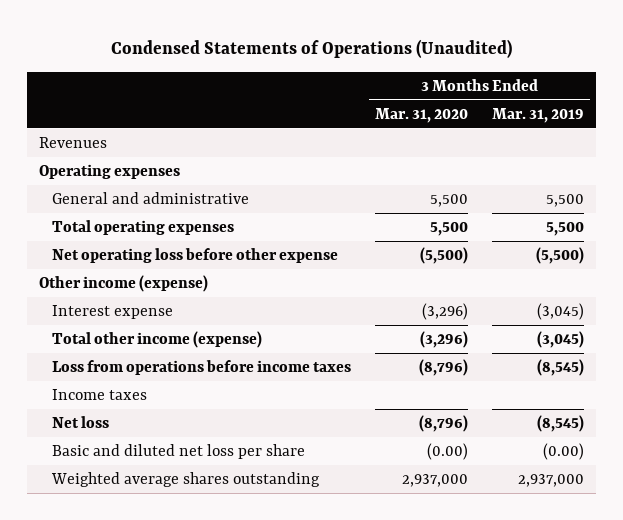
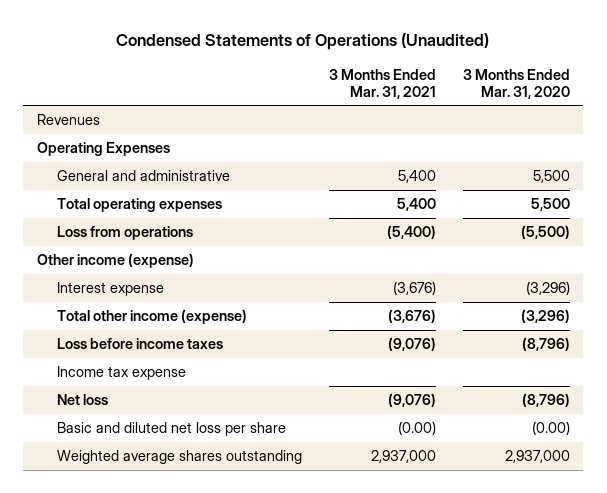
- | 3 Months Ended Mar. 31, 2020 | 3 Months Ended Mar. 31, 2019
+ | 3 Months Ended Mar. 31, 2021 | 3 Months Ended Mar. 31, 2020
- Operating expenses
+ Operating Expenses
- Net operating loss before other expense | (5,500) | (5,500)
+ Loss from operations | (5,400) | (5,500)
- Loss from operations before income taxes | (8,796) | (8,545)
- Income taxes
+ Loss before income taxes | (9,076) | (8,796)
+ Income tax expense

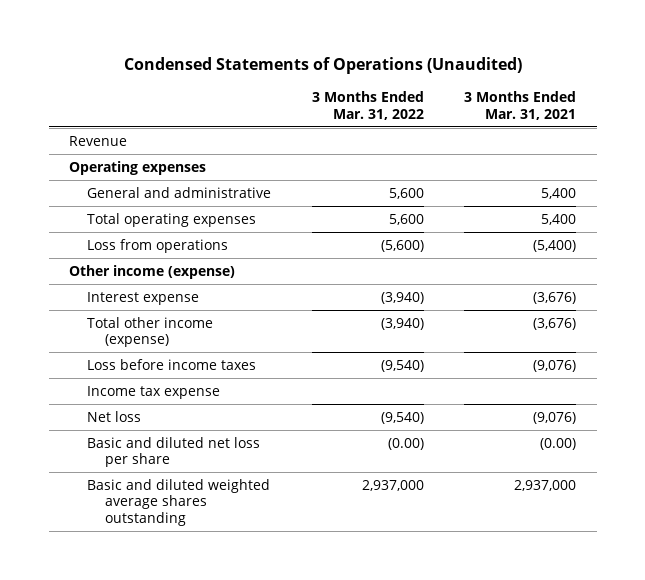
- | 3 Months Ended Mar. 31, 2021 | 3 Months Ended Mar. 31, 2020
+ | 3 Months Ended Mar. 31, 2022 | 3 Months Ended Mar. 31, 2021
- Revenues
- Operating Expenses
+ Revenue
+ Operating expenses
- Weighted average shares outstanding | 2,937,000 | 2,937,000
+ Basic and diluted weighted average shares outstanding | 2,937,000 | 2,937,000

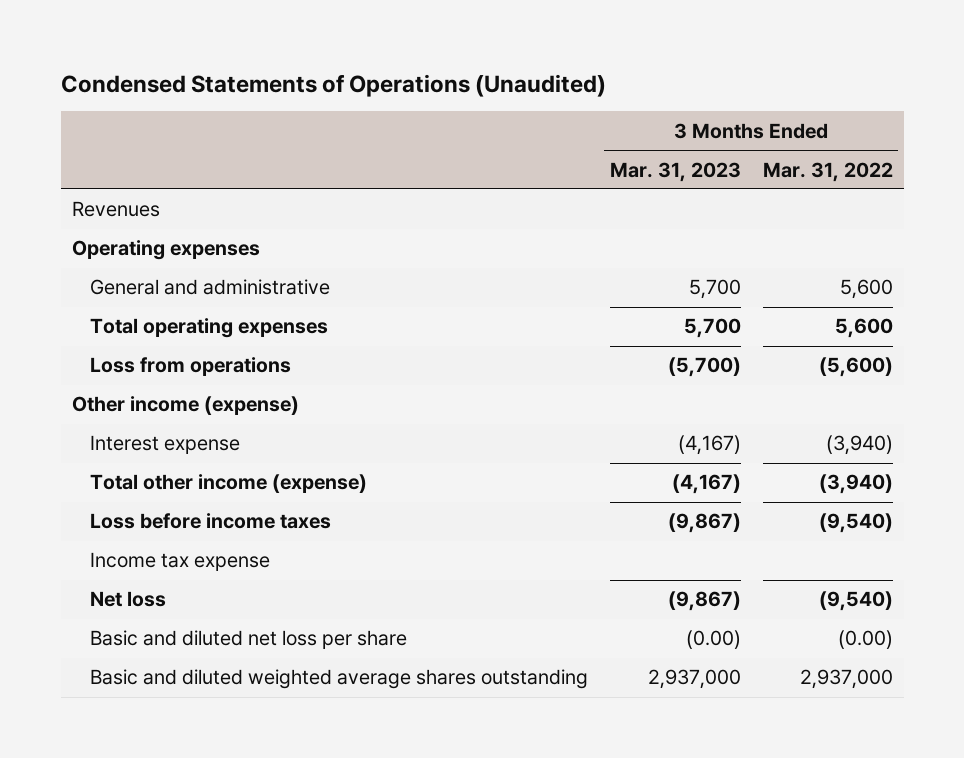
- | 3 Months Ended Mar. 31, 2022 | 3 Months Ended Mar. 31, 2021
+ | 3 Months Ended Mar. 31, 2023 | 3 Months Ended Mar. 31, 2022
- Revenue
+ Revenues

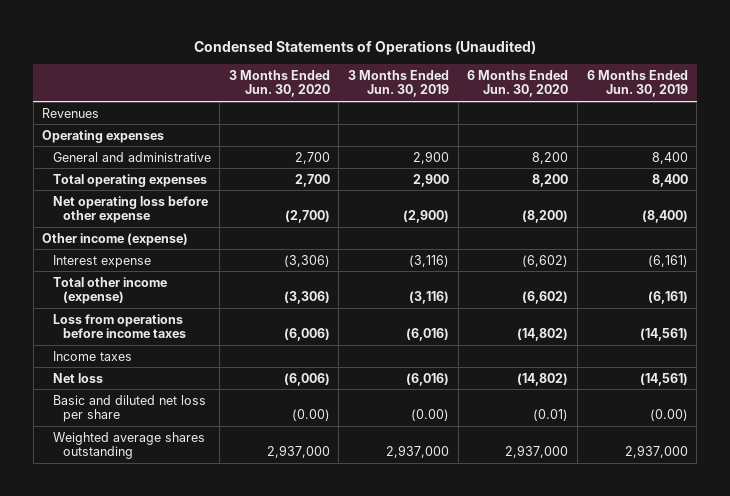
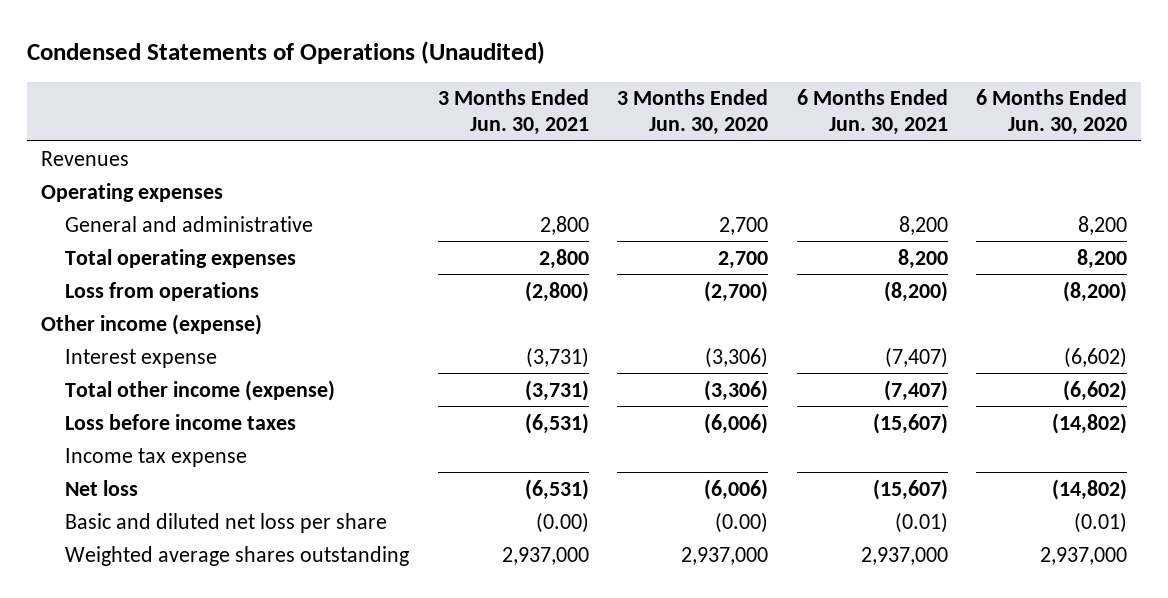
- | 3 Months Ended Jun. 30, 2020 | 3 Months Ended Jun. 30, 2019 | 6 Months Ended Jun. 30, 2020 | 6 Months Ended Jun. 30, 2019
+ | 3 Months Ended Jun. 30, 2021 | 3 Months Ended Jun. 30, 2020 | 6 Months Ended Jun. 30, 2021 | 6 Months Ended Jun. 30, 2020
- Net operating loss before other expense | (2,700) | (2,900) | (8,200) | (8,400)
+ Loss from operations | (2,800) | (2,700) | (8,200) | (8,200)
- Loss from operations before income taxes | (6,006) | (6,016) | (14,802) | (14,561)
- Income taxes
+ Loss before income taxes | (6,531) | (6,006) | (15,607) | (14,802)
+ Income tax expense

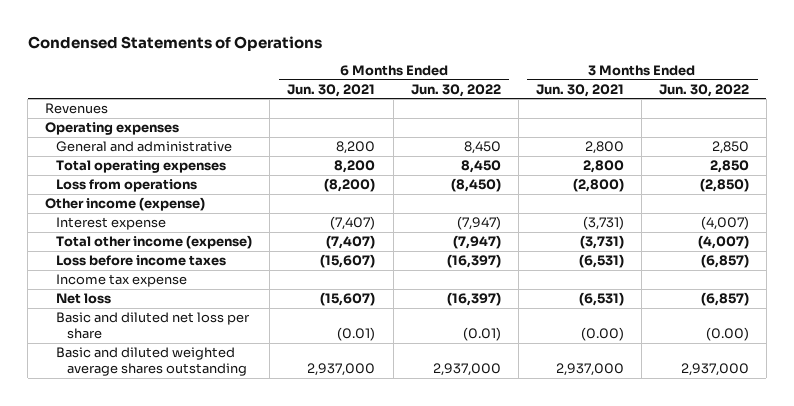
- Condensed Statements of Operations (Unaudited)
+ Condensed Statements of Operations
- | 3 Months Ended Jun. 30, 2021 | 3 Months Ended Jun. 30, 2020 | 6 Months Ended Jun. 30, 2021 | 6 Months Ended Jun. 30, 2020
+ | 6 Months Ended Jun. 30, 2021 | 6 Months Ended Jun. 30, 2022 | 3 Months Ended Jun. 30, 2021 | 3 Months Ended Jun. 30, 2022
- Weighted average shares outstanding | 2,937,000 | 2,937,000 | 2,937,000 | 2,937,000
+ Basic and diluted weighted average shares outstanding | 2,937,000 | 2,937,000 | 2,937,000 | 2,937,000

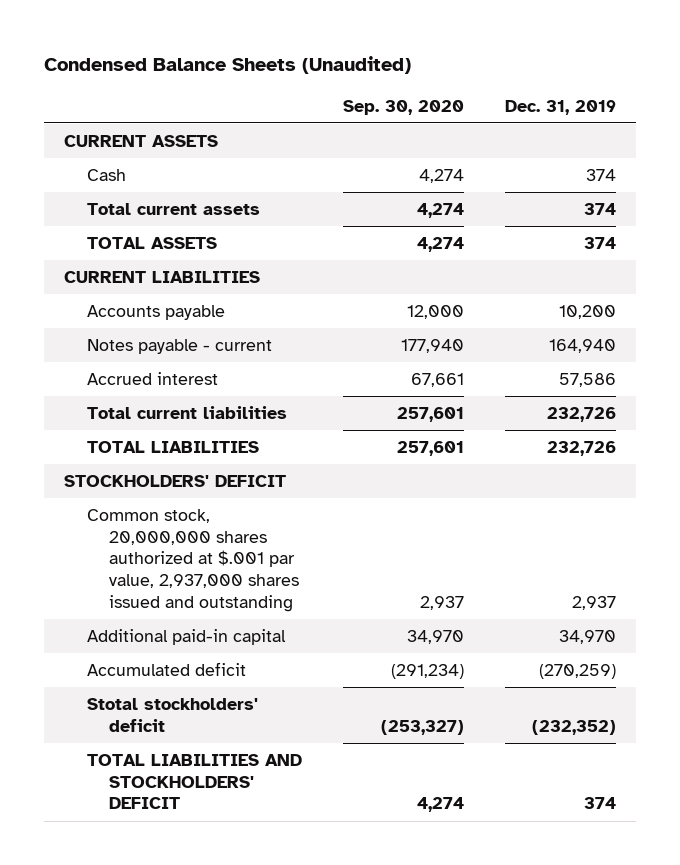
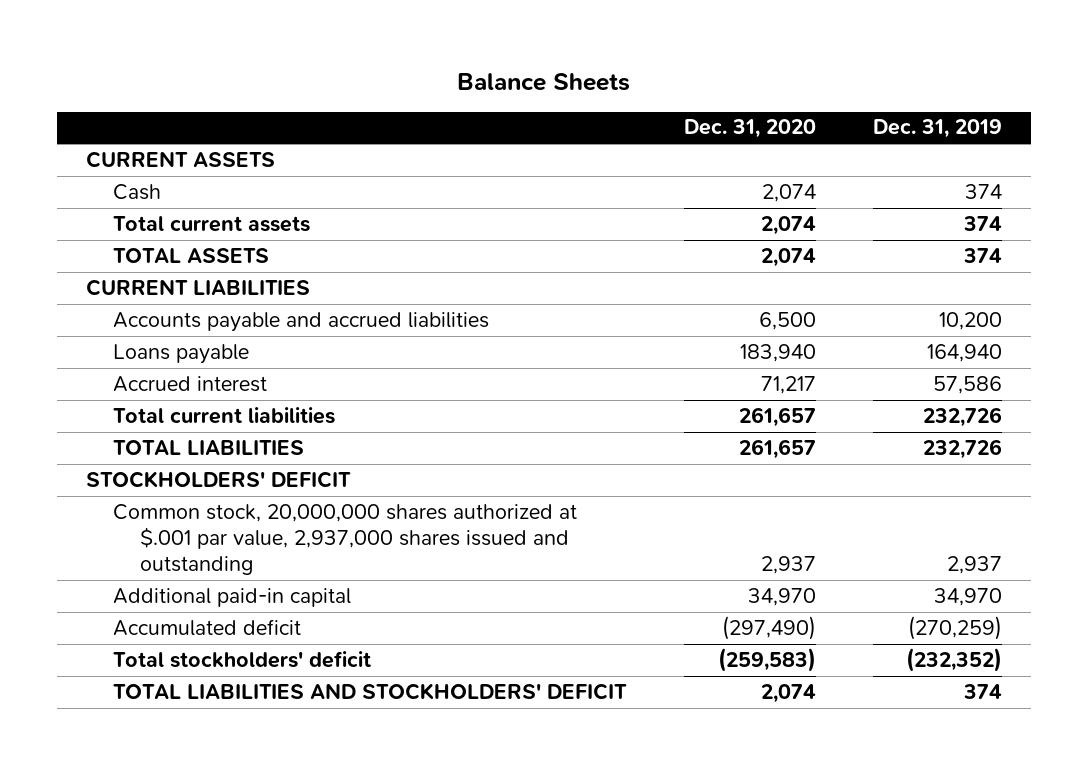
- Condensed Balance Sheets (Unaudited)
+ Balance Sheets
- | Sep. 30, 2020 | Dec. 31, 2019
+ | Dec. 31, 2020 | Dec. 31, 2019
- Accounts payable | 12,000 | 10,200
- Notes payable - current | 177,940 | 164,940
+ Accounts payable and accrued liabilities | 6,500 | 10,200
+ Loans payable | 183,940 | 164,940
- Stotal stockholders' deficit | (253,327) | (232,352)
+ Total stockholders' deficit | (259,583) | (232,352)

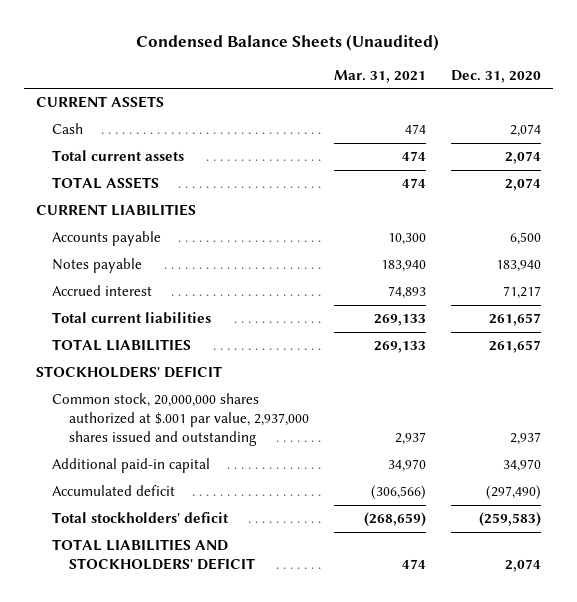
- Balance Sheets
+ Condensed Balance Sheets (Unaudited)
- | Dec. 31, 2020 | Dec. 31, 2019
+ | Mar. 31, 2021 | Dec. 31, 2020
- Accounts payable and accrued liabilities | 6,500 | 10,200
- Loans payable | 183,940 | 164,940
+ Accounts payable | 10,300 | 6,500
+ Notes payable | 183,940 | 183,940

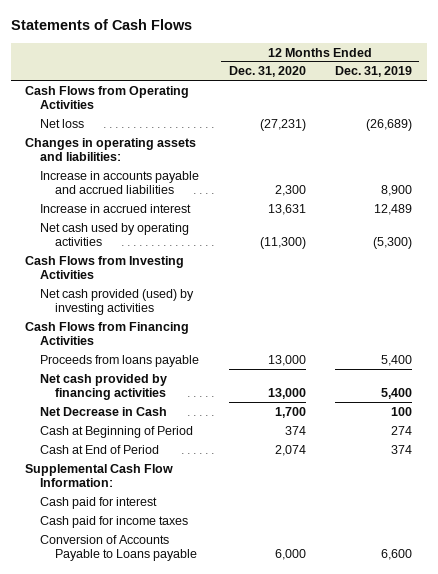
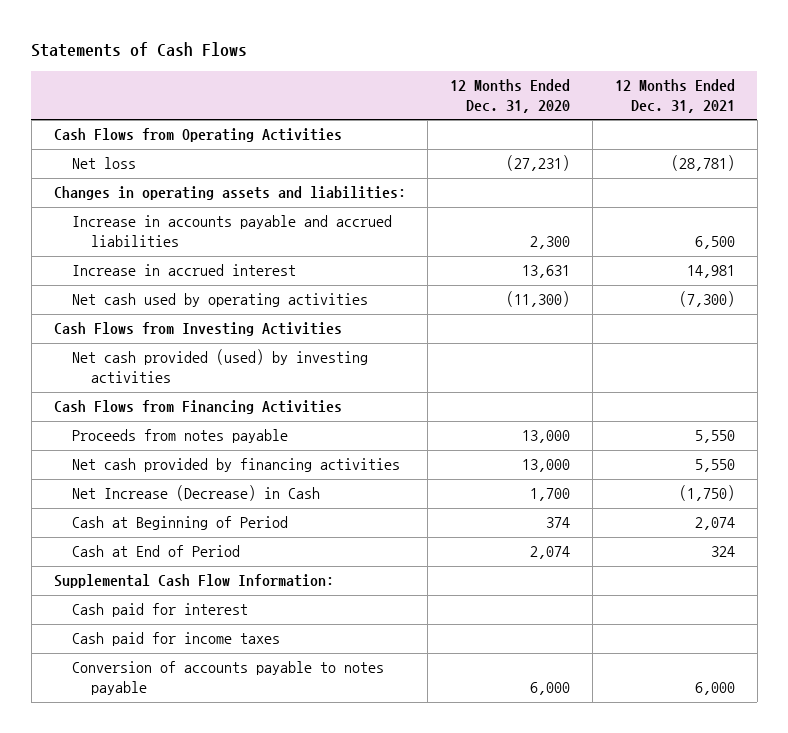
- | 12 Months Ended Dec. 31, 2020 | 12 Months Ended Dec. 31, 2019
+ | 12 Months Ended Dec. 31, 2020 | 12 Months Ended Dec. 31, 2021
- Proceeds from loans payable | 13,000 | 5,400
+ Proceeds from notes payable | 13,000 | 5,550
- Net Decrease in Cash | 1,700 | 100
+ Net Increase (Decrease) in Cash | 1,700 | (1,750)
- Conversion of Accounts Payable to Loans payable | 6,000 | 6,600
+ Conversion of accounts payable to notes payable | 6,000 | 6,000

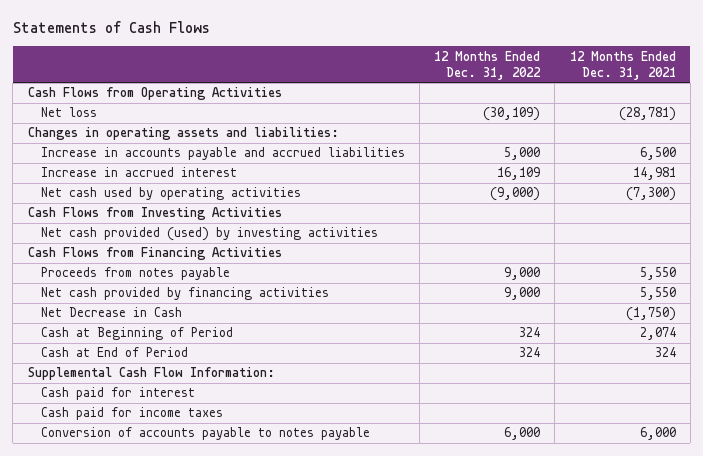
- | 12 Months Ended Dec. 31, 2020 | 12 Months Ended Dec. 31, 2021
+ | 12 Months Ended Dec. 31, 2022 | 12 Months Ended Dec. 31, 2021
- Net Increase (Decrease) in Cash | 1,700 | (1,750)
+ Net Decrease in Cash | | (1,750)

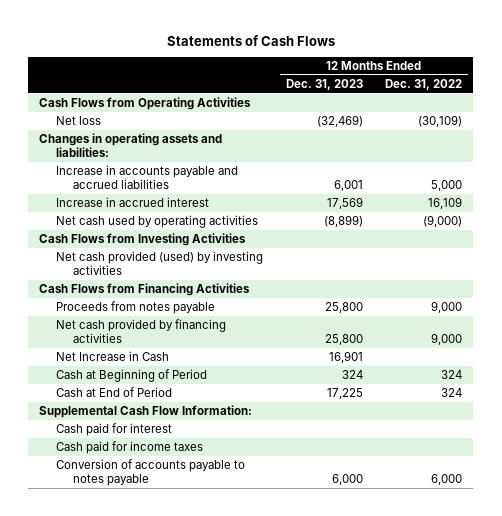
- | 12 Months Ended Dec. 31, 2022 | 12 Months Ended Dec. 31, 2021
+ | 12 Months Ended Dec. 31, 2023 | 12 Months Ended Dec. 31, 2022
- Net Decrease in Cash | | (1,750)
+ Net Increase in Cash | 16,901 |

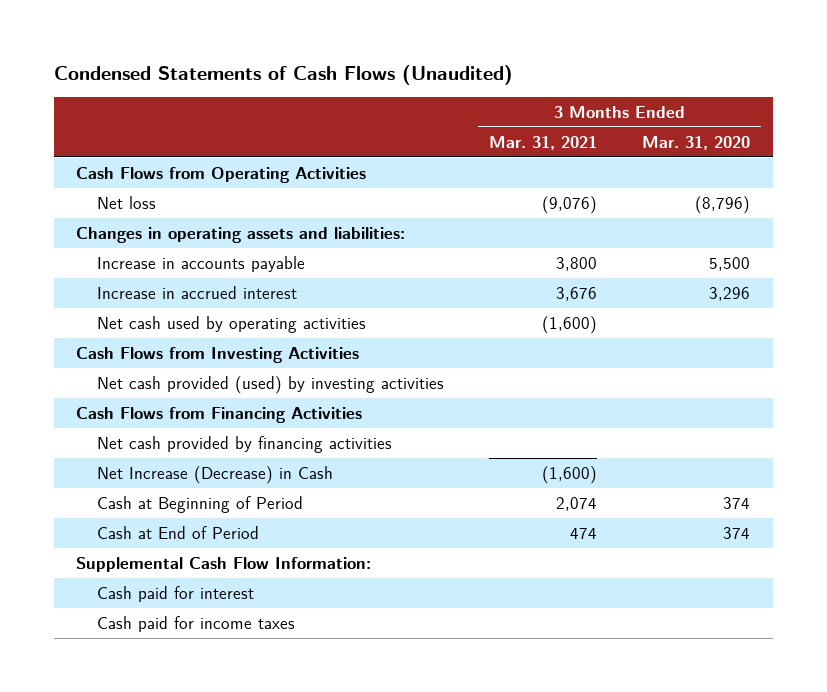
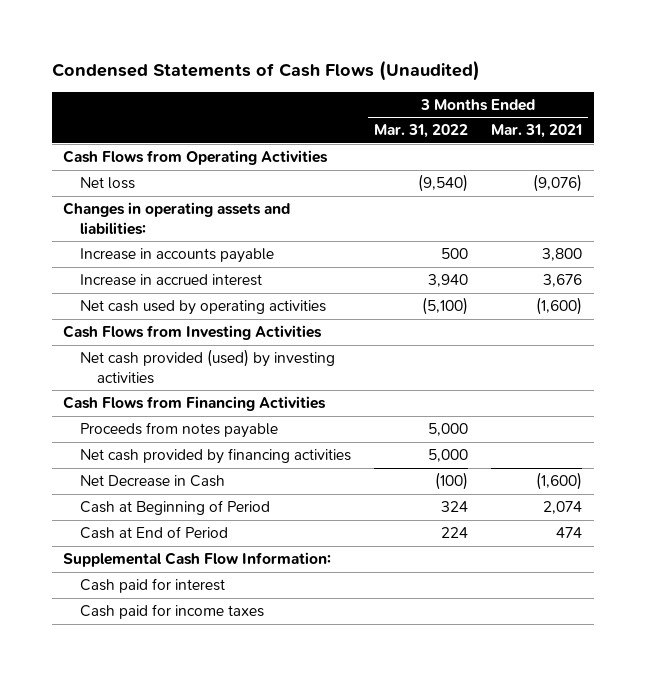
- | 3 Months Ended Mar. 31, 2021 | 3 Months Ended Mar. 31, 2020
+ | 3 Months Ended Mar. 31, 2022 | 3 Months Ended Mar. 31, 2021
+ Proceeds from notes payable | 5,000 |
- Net Increase (Decrease) in Cash | (1,600) |
+ Net Decrease in Cash | (100) | (1,600)

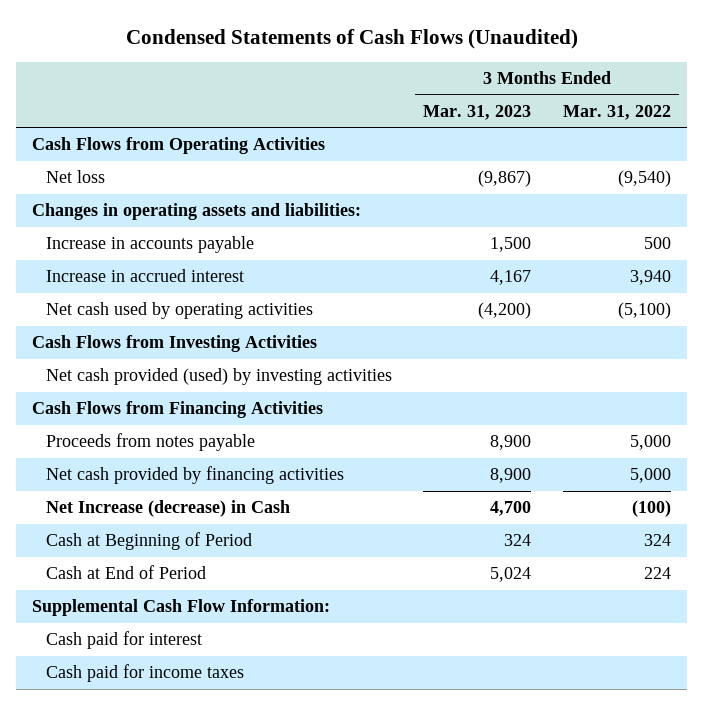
- | 3 Months Ended Mar. 31, 2022 | 3 Months Ended Mar. 31, 2021
+ | 3 Months Ended Mar. 31, 2023 | 3 Months Ended Mar. 31, 2022
- Net Decrease in Cash | (100) | (1,600)
+ Net Increase (decrease) in Cash | 4,700 | (100)

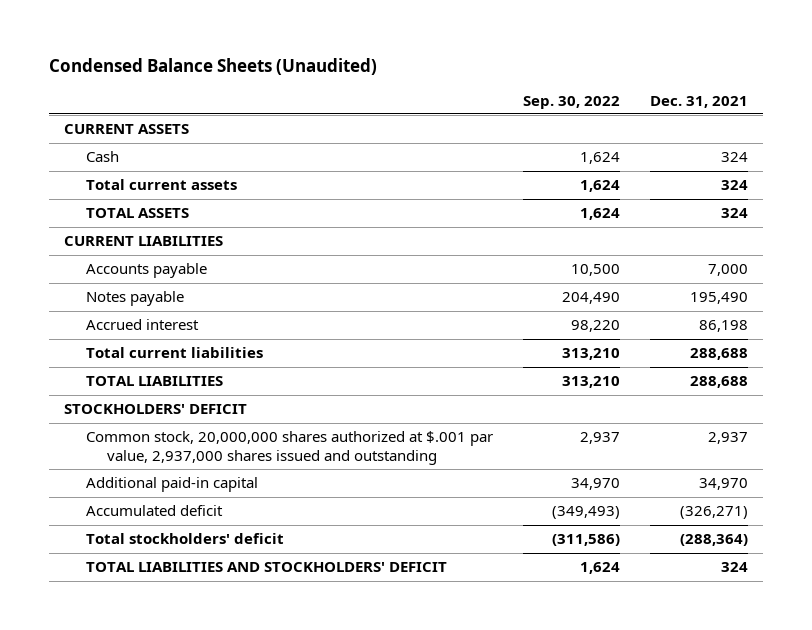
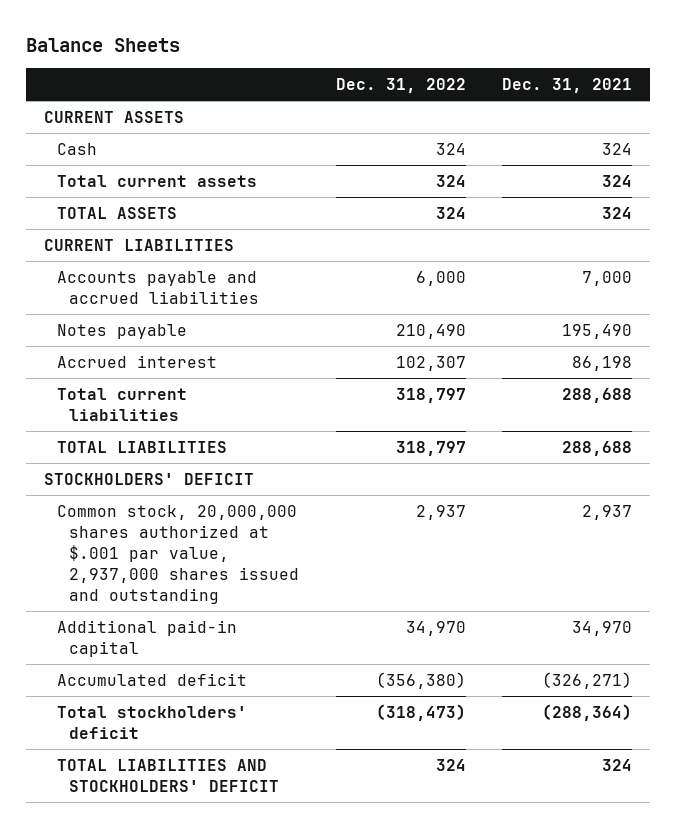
- Condensed Balance Sheets (Unaudited)
+ Balance Sheets
- | Sep. 30, 2022 | Dec. 31, 2021
+ | Dec. 31, 2022 | Dec. 31, 2021
- Accounts payable | 10,500 | 7,000
+ Accounts payable and accrued liabilities | 6,000 | 7,000

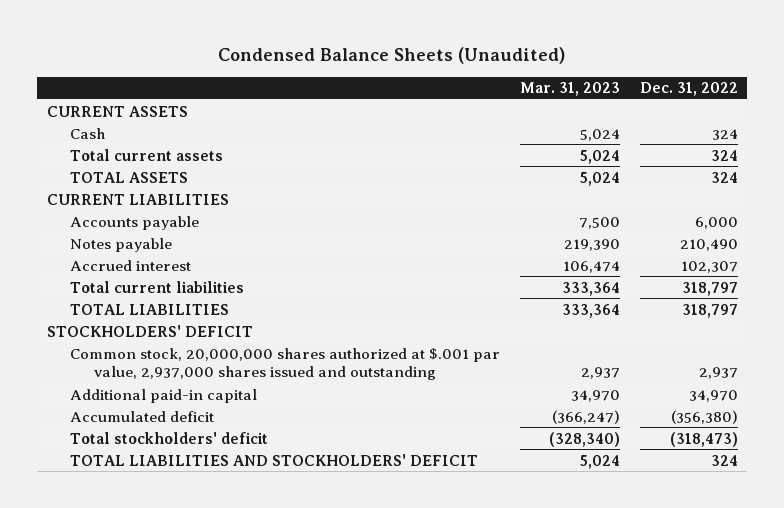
- Balance Sheets
+ Condensed Balance Sheets (Unaudited)
- | Dec. 31, 2022 | Dec. 31, 2021
+ | Mar. 31, 2023 | Dec. 31, 2022
- Accounts payable and accrued liabilities | 6,000 | 7,000
+ Accounts payable | 7,500 | 6,000

